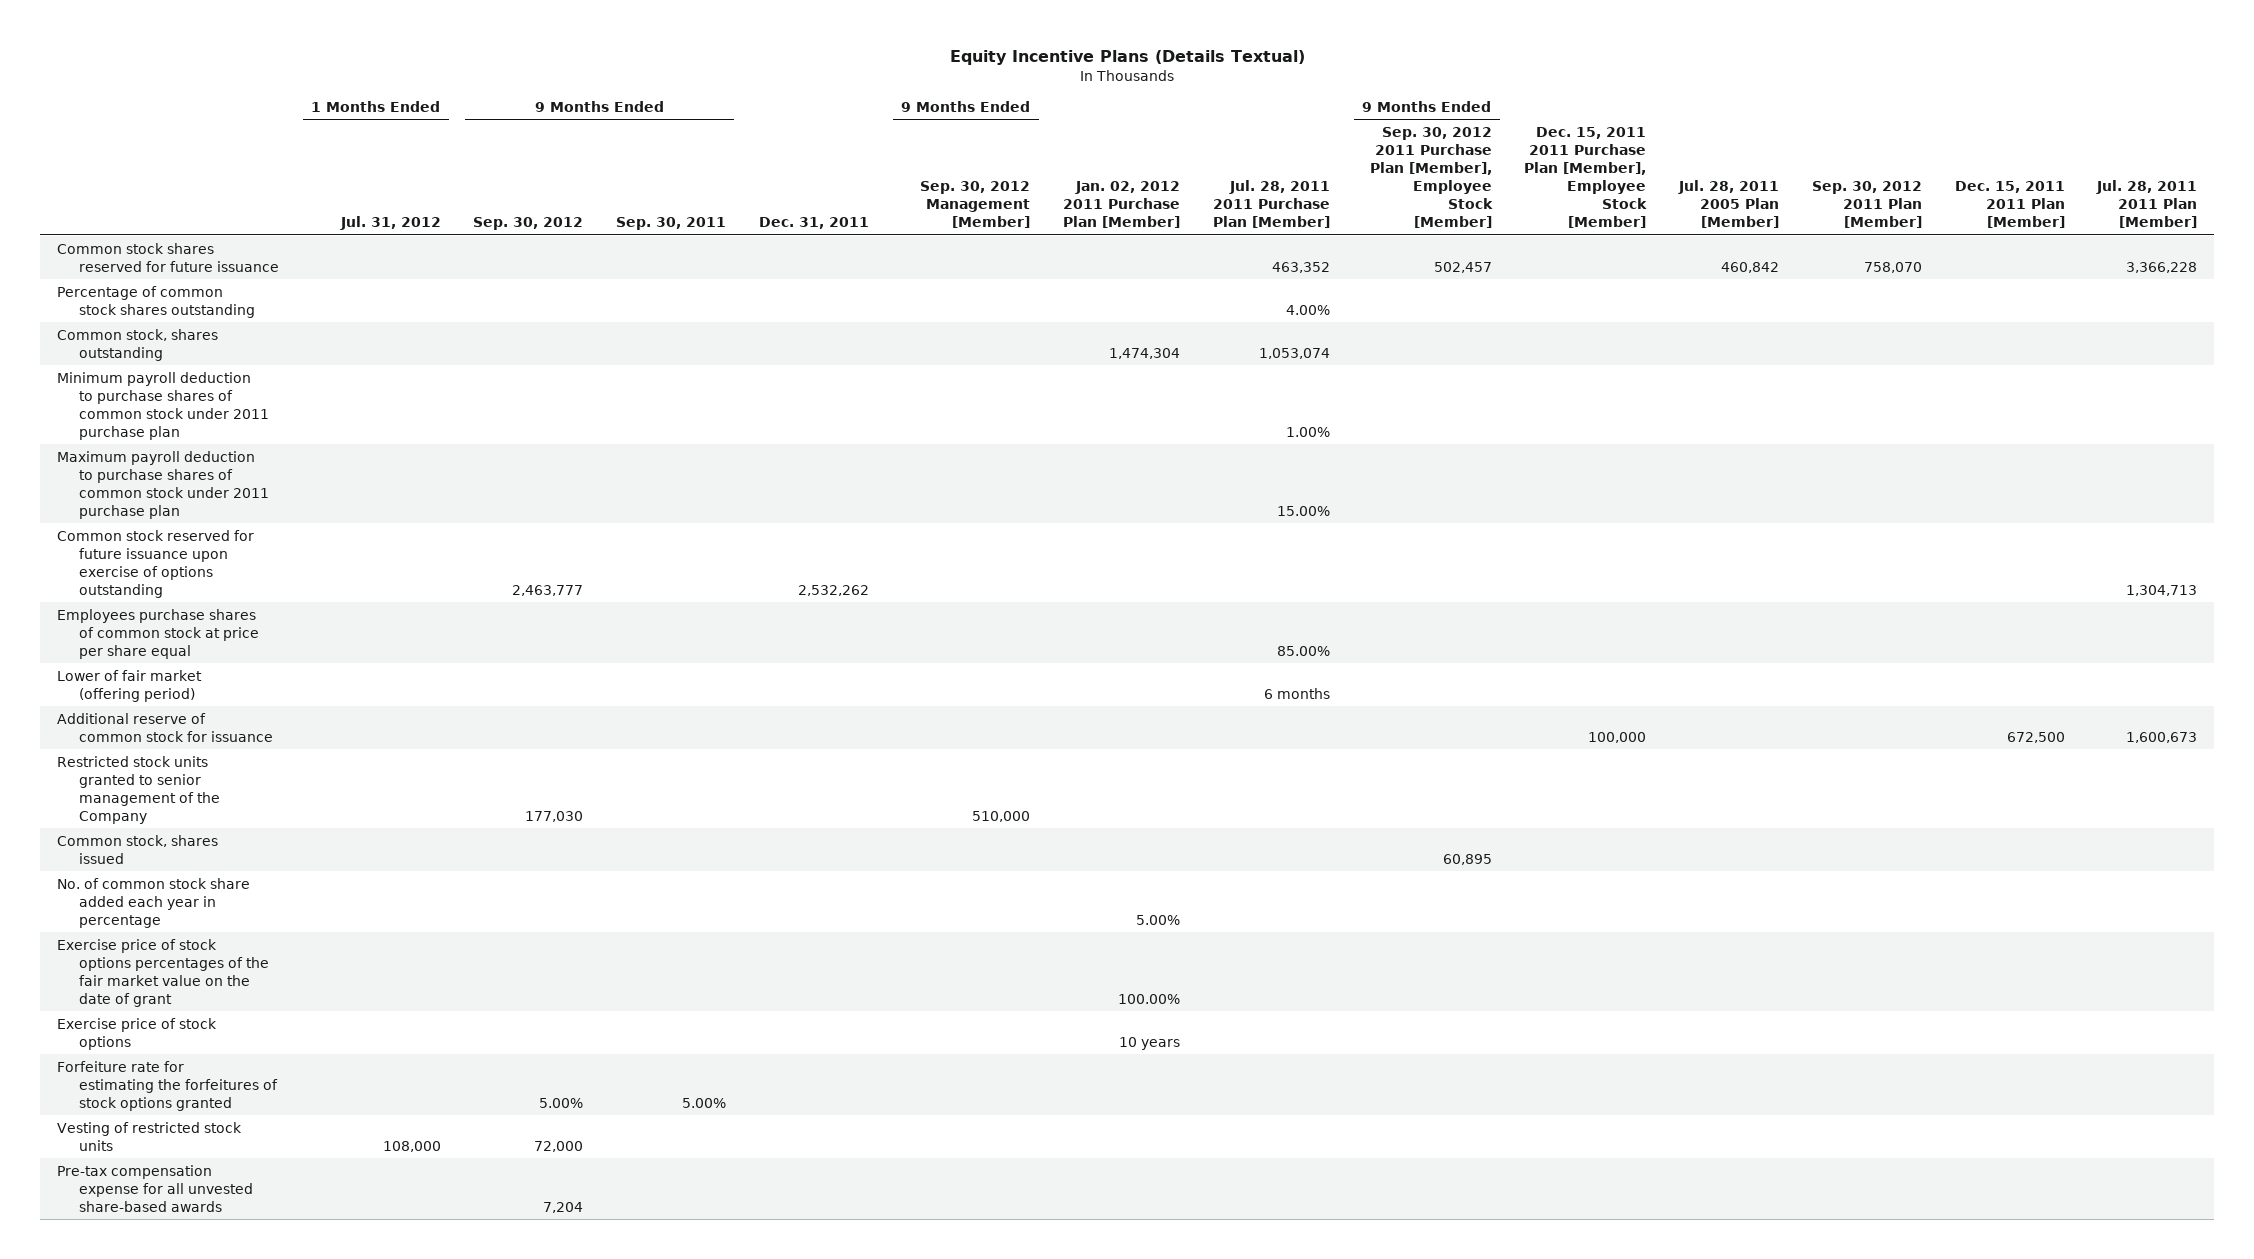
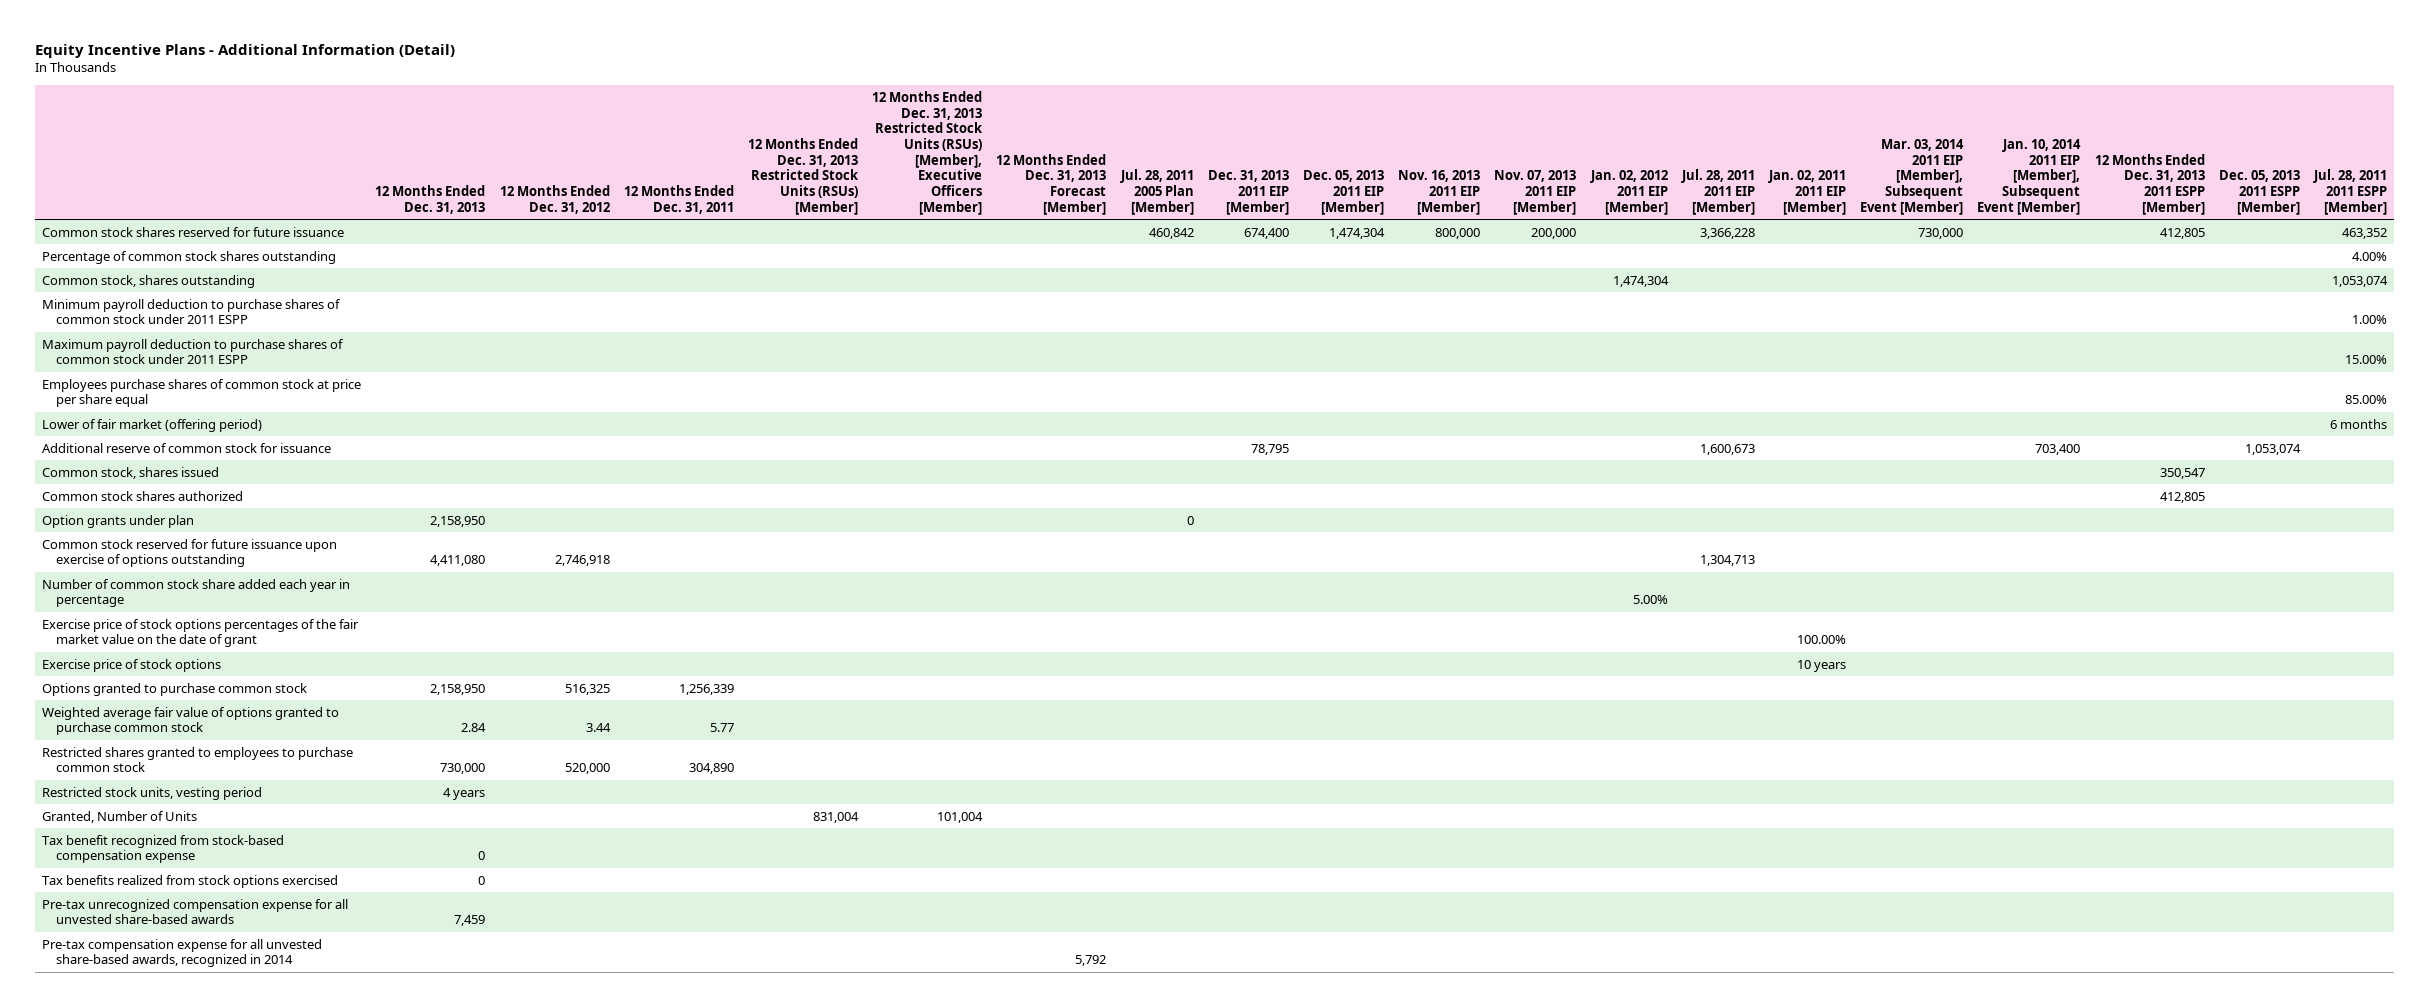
- Equity Incentive Plans (Details Textual)
+ Equity Incentive Plans - Additional Information (Detail)
- | 1 Months Ended Jul. 31, 2012 | 9 Months Ended Sep. 30, 2012 | 9 Months Ended Sep. 30, 2011 | Dec. 31, 2011 | 9 Months Ended Sep. 30, 2012 Management [Member] | Jan. 02, 2012 2011 Purchase Plan [Member] | Jul. 28, 2011 2011 Purchase Plan [Member] | 9 Months Ended Sep. 30, 2012 2011 Purchase Plan [Member], Employee Stock [Member] | Dec. 15, 2011 2011 Purchase Plan [Member], Employee Stock [Member] | Jul. 28, 2011 2005 Plan [Member] | Sep. 30, 2012 2011 Plan [Member] | Dec. 15, 2011 2011 Plan [Member] | Jul. 28, 2011 2011 Plan [Member]
+ | 12 Months Ended Dec. 31, 2013 | 12 Months Ended Dec. 31, 2012 | 12 Months Ended Dec. 31, 2011 | 12 Months Ended Dec. 31, 2013 Restricted Stock Units (RSUs) [Member] | 12 Months Ended Dec. 31, 2013 Restricted Stock Units (RSUs) [Member], Executive Officers [Member] | 12 Months Ended Dec. 31, 2013 Forecast [Member] | Jul. 28, 2011 2005 Plan [Member] | Dec. 31, 2013 2011 EIP [Member] | Dec. 05, 2013 2011 EIP [Member] | Nov. 16, 2013 2011 EIP [Member] | Nov. 07, 2013 2011 EIP [Member] | Jan. 02, 2012 2011 EIP [Member] | Jul. 28, 2011 2011 EIP [Member] | Jan. 02, 2011 2011 EIP [Member] | Mar. 03, 2014 2011 EIP [Member], Subsequent Event [Member] | Jan. 10, 2014 2011 EIP [Member], Subsequent Event [Member] | 12 Months Ended Dec. 31, 2013 2011 ESPP [Member] | Dec. 05, 2013 2011 ESPP [Member] | Jul. 28, 2011 2011 ESPP [Member]
- Minimum payroll deduction to purchase shares of common stock under 2011 purchase plan | | | | | | | 1.00% | | | | | |
- Maximum payroll deduction to purchase shares of common stock under 2011 purchase plan | | | | | | | 15.00% | | | | | |
+ Minimum payroll deduction to purchase shares of common stock under 2011 ESPP | | | | | | | | | | | | | | | | | | | 1.00%
+ Maximum payroll deduction to purchase shares of common stock under 2011 ESPP | | | | | | | | | | | | | | | | | | | 15.00%
- Restricted stock units granted to senior management of the Company | | 177,030 | | | 510,000 | | | | | | | |
- No. of common stock share added each year in percentage | | | | | | 5.00% | | | | | | |
+ Common stock shares authorized | | | | | | | | | | | | | | | | | 412,805 | |
+ Option grants under plan | 2,158,950 | | | | | | 0 | | | | | | | | | | | |
moved down: Common stock reserved for future issuance upon exercise of options outstanding | 4,411,080 | 2,746,918 | | | | | | | | | | | 1,304,713 | | | | | |
+ Number of common stock share added each year in percentage | | | | | | | | | | | | 5.00% | | | | | | |
- Forfeiture rate for estimating the forfeitures of stock options granted | | 5.00% | 5.00% | | | | | | | | | |
- Vesting of restricted stock units | 108,000 | 72,000 | | | | | | | | | | |
- Pre-tax compensation expense for all unvested share-based awards | | 7,204 | | | | | | | | | | |
+ Options granted to purchase common stock | 2,158,950 | 516,325 | 1,256,339 | | | | | | | | | | | | | | | |
+ Weighted average fair value of options granted to purchase common stock | 2.84 | 3.44 | 5.77 | | | | | | | | | | | | | | | |
+ Restricted shares granted to employees to purchase common stock | 730,000 | 520,000 | 304,890 | | | | | | | | | | | | | | | |
+ Restricted stock units, vesting period | 4 years | | | | | | | | | | | | | | | | | |
+ Granted, Number of Units | | | | 831,004 | 101,004 | | | | | | | | | | | | | |
+ Tax benefit recognized from stock-based compensation expense | 0 | | | | | | | | | | | | | | | | | |
+ Tax benefits realized from stock options exercised | 0 | | | | | | | | | | | | | | | | | |
+ Pre-tax unrecognized compensation expense for all unvested share-based awards | 7,459 | | | | | | | | | | | | | | | | | |
+ Pre-tax compensation expense for all unvested share-based awards, recognized in 2014 | | | | | | 5,792 | | | | | | | | | | | | |

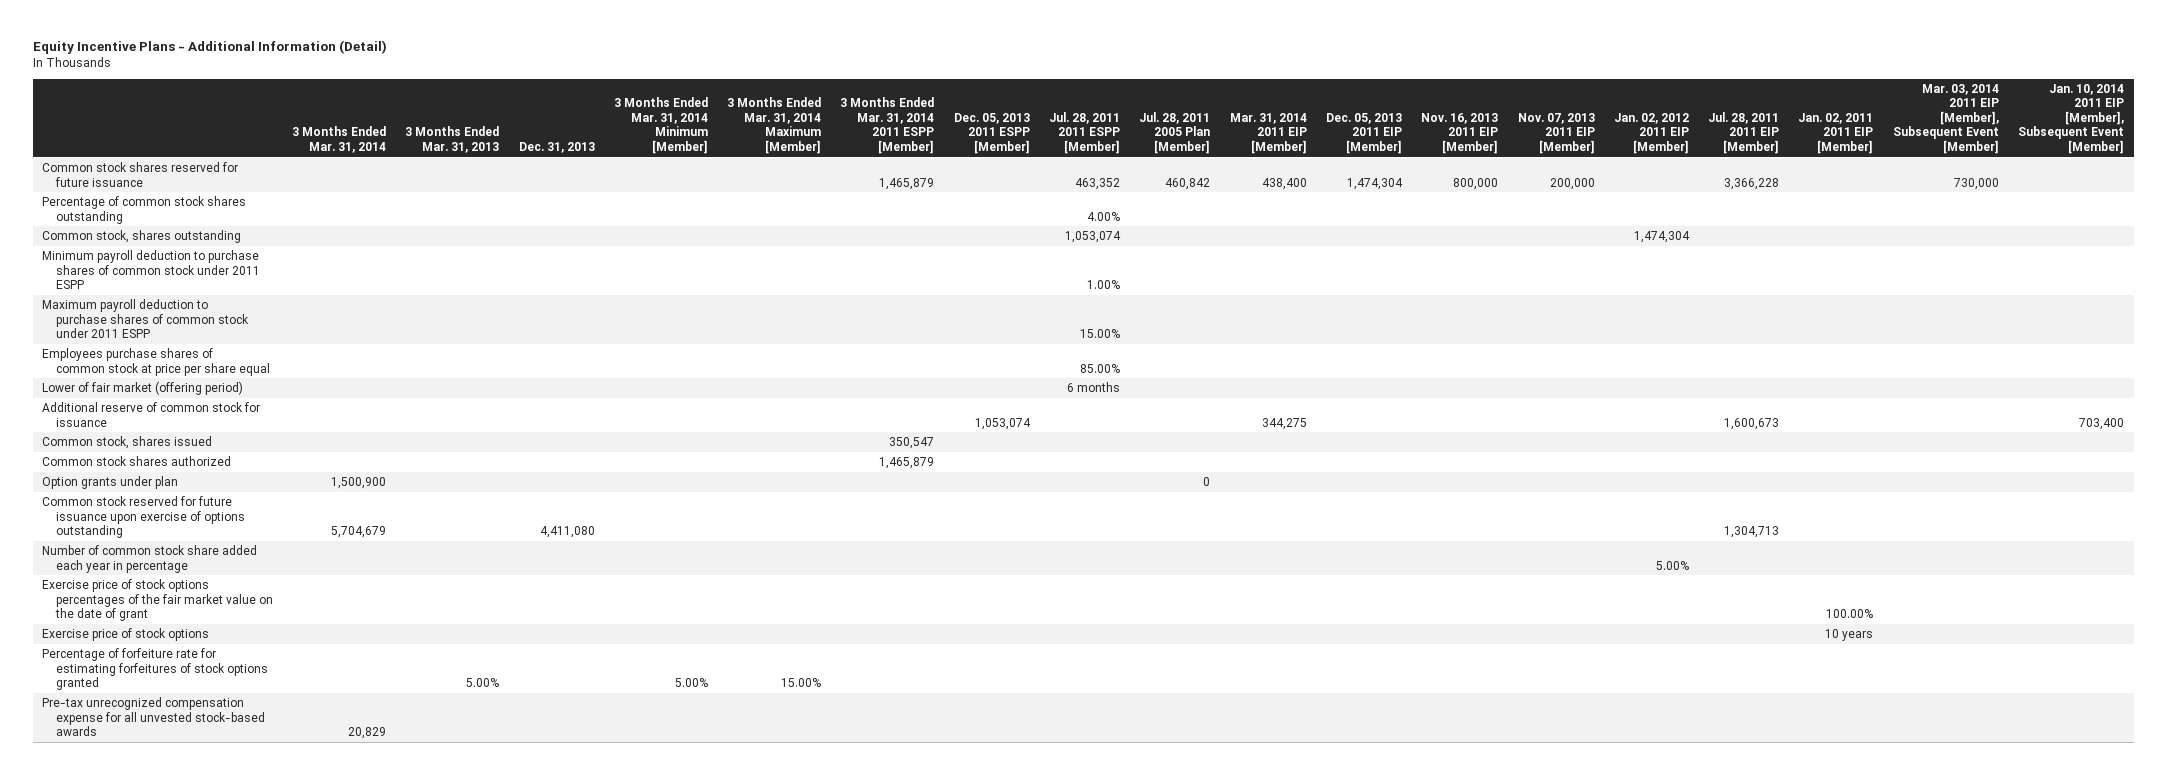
- | 12 Months Ended Dec. 31, 2013 | 12 Months Ended Dec. 31, 2012 | 12 Months Ended Dec. 31, 2011 | 12 Months Ended Dec. 31, 2013 Restricted Stock Units (RSUs) [Member] | 12 Months Ended Dec. 31, 2013 Restricted Stock Units (RSUs) [Member], Executive Officers [Member] | 12 Months Ended Dec. 31, 2013 Forecast [Member] | Jul. 28, 2011 2005 Plan [Member] | Dec. 31, 2013 2011 EIP [Member] | Dec. 05, 2013 2011 EIP [Member] | Nov. 16, 2013 2011 EIP [Member] | Nov. 07, 2013 2011 EIP [Member] | Jan. 02, 2012 2011 EIP [Member] | Jul. 28, 2011 2011 EIP [Member] | Jan. 02, 2011 2011 EIP [Member] | Mar. 03, 2014 2011 EIP [Member], Subsequent Event [Member] | Jan. 10, 2014 2011 EIP [Member], Subsequent Event [Member] | 12 Months Ended Dec. 31, 2013 2011 ESPP [Member] | Dec. 05, 2013 2011 ESPP [Member] | Jul. 28, 2011 2011 ESPP [Member]
+ | 3 Months Ended Mar. 31, 2014 | 3 Months Ended Mar. 31, 2013 | Dec. 31, 2013 | 3 Months Ended Mar. 31, 2014 Minimum [Member] | 3 Months Ended Mar. 31, 2014 Maximum [Member] | 3 Months Ended Mar. 31, 2014 2011 ESPP [Member] | Dec. 05, 2013 2011 ESPP [Member] | Jul. 28, 2011 2011 ESPP [Member] | Jul. 28, 2011 2005 Plan [Member] | Mar. 31, 2014 2011 EIP [Member] | Dec. 05, 2013 2011 EIP [Member] | Nov. 16, 2013 2011 EIP [Member] | Nov. 07, 2013 2011 EIP [Member] | Jan. 02, 2012 2011 EIP [Member] | Jul. 28, 2011 2011 EIP [Member] | Jan. 02, 2011 2011 EIP [Member] | Mar. 03, 2014 2011 EIP [Member], Subsequent Event [Member] | Jan. 10, 2014 2011 EIP [Member], Subsequent Event [Member]
- Options granted to purchase common stock | 2,158,950 | 516,325 | 1,256,339 | | | | | | | | | | | | | | | |
- Weighted average fair value of options granted to purchase common stock | 2.84 | 3.44 | 5.77 | | | | | | | | | | | | | | | |
- Restricted shares granted to employees to purchase common stock | 730,000 | 520,000 | 304,890 | | | | | | | | | | | | | | | |
- Restricted stock units, vesting period | 4 years | | | | | | | | | | | | | | | | | |
- Granted, Number of Units | | | | 831,004 | 101,004 | | | | | | | | | | | | | |
- Tax benefit recognized from stock-based compensation expense | 0 | | | | | | | | | | | | | | | | | |
- Tax benefits realized from stock options exercised | 0 | | | | | | | | | | | | | | | | | |
- Pre-tax unrecognized compensation expense for all unvested share-based awards | 7,459 | | | | | | | | | | | | | | | | | |
- Pre-tax compensation expense for all unvested share-based awards, recognized in 2014 | | | | | | 5,792 | | | | | | | | | | | | |
+ Percentage of forfeiture rate for estimating forfeitures of stock options granted | | 5.00% | | 5.00% | 15.00% | | | | | | | | | | | | |
+ Pre-tax unrecognized compensation expense for all unvested stock-based awards | 20,829 | | | | | | | | | | | | | | | | |

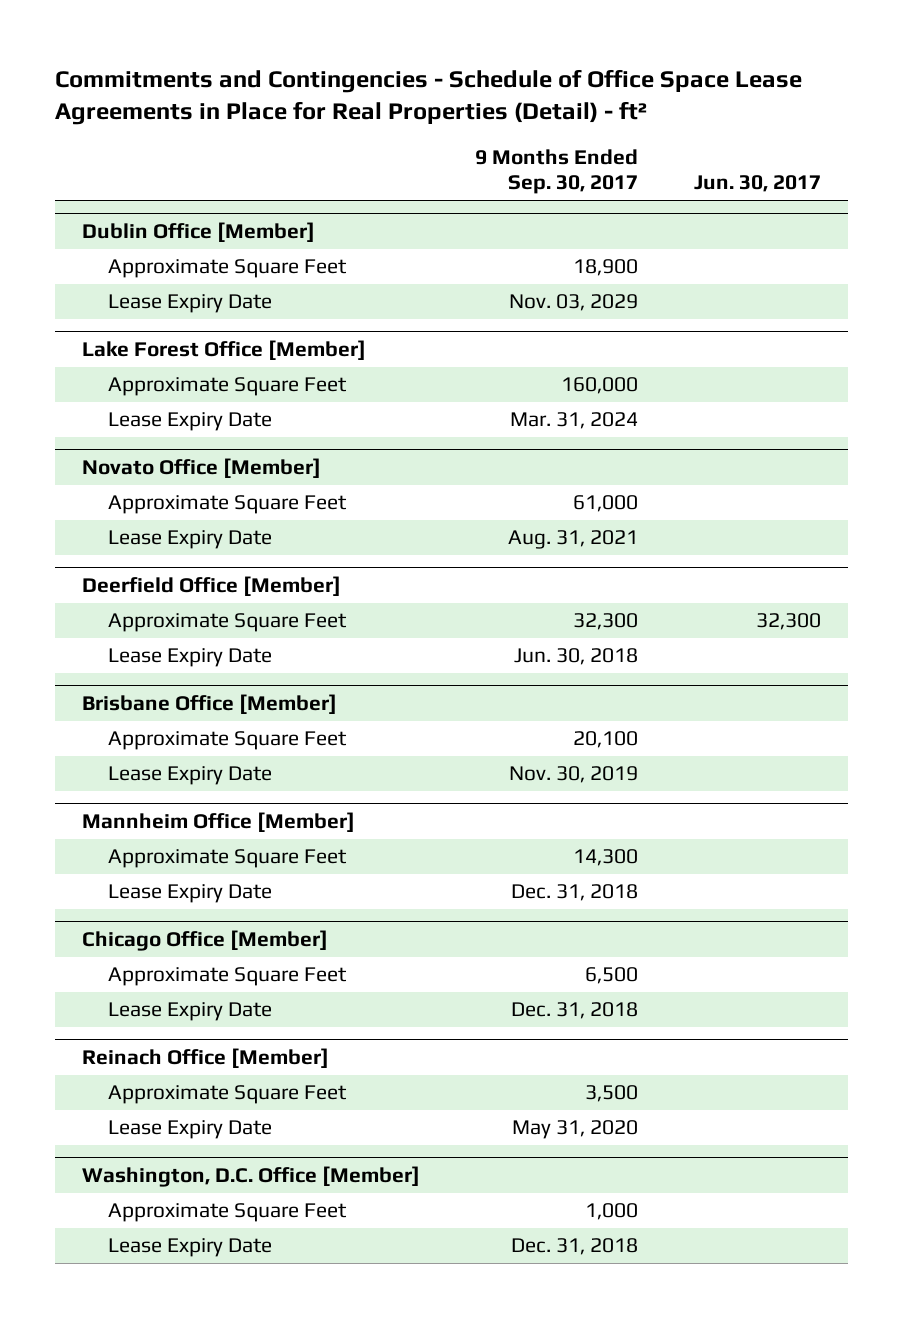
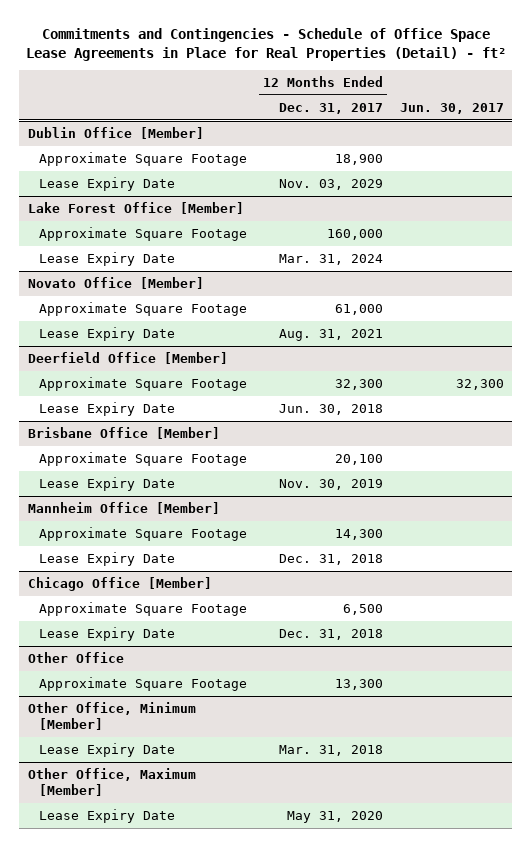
- | 9 Months Ended Sep. 30, 2017 | Jun. 30, 2017
+ | 12 Months Ended Dec. 31, 2017 | Jun. 30, 2017
@ Dublin Office [Member]
- Approximate Square Feet | 18,900 |
+ Approximate Square Footage | 18,900 |
@ Lake Forest Office [Member]
- Approximate Square Feet | 160,000 |
+ Approximate Square Footage | 160,000 |
@ Novato Office [Member]
- Approximate Square Feet | 61,000 |
+ Approximate Square Footage | 61,000 |
@ Deerfield Office [Member]
- Approximate Square Feet | 32,300 | 32,300
+ Approximate Square Footage | 32,300 | 32,300
@ Brisbane Office [Member]
- Approximate Square Feet | 20,100 |
+ Approximate Square Footage | 20,100 |
@ Mannheim Office [Member]
- Approximate Square Feet | 14,300 |
+ Approximate Square Footage | 14,300 |
@ Chicago Office [Member]
- Approximate Square Feet | 6,500 |
+ Approximate Square Footage | 6,500 |
- Reinach Office [Member]
- Approximate Square Feet | 3,500 |
- Lease Expiry Date | May 31, 2020 |
- Washington, D.C. Office [Member]
- Approximate Square Feet | 1,000 |
- Lease Expiry Date | Dec. 31, 2018 |
+ Other Office
+ Approximate Square Footage | 13,300 |
+ Other Office, Minimum [Member]
+ Lease Expiry Date | Mar. 31, 2018 |
+ Other Office, Maximum [Member]
+ Lease Expiry Date | May 31, 2020 |

